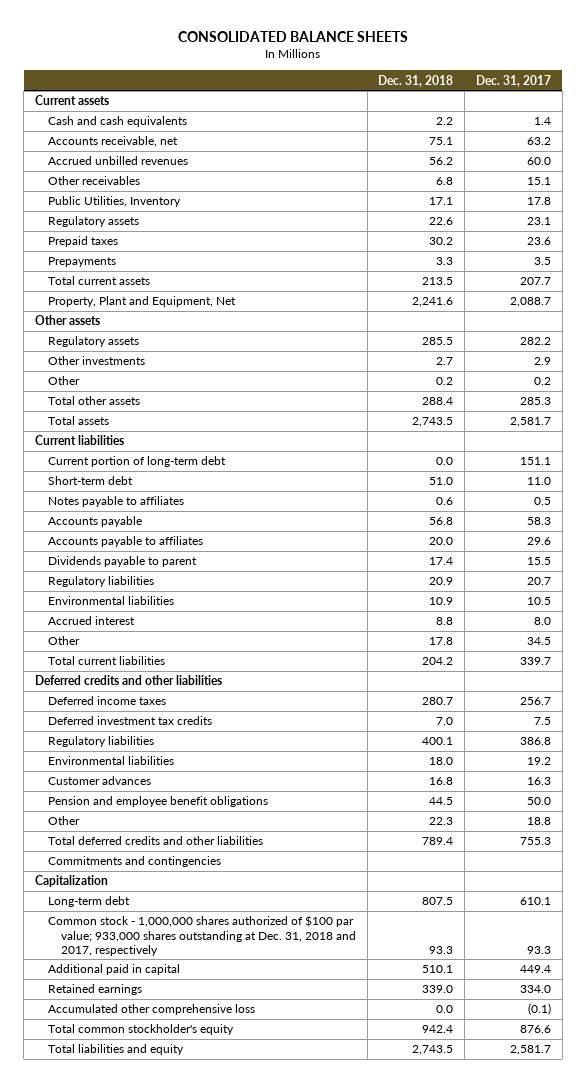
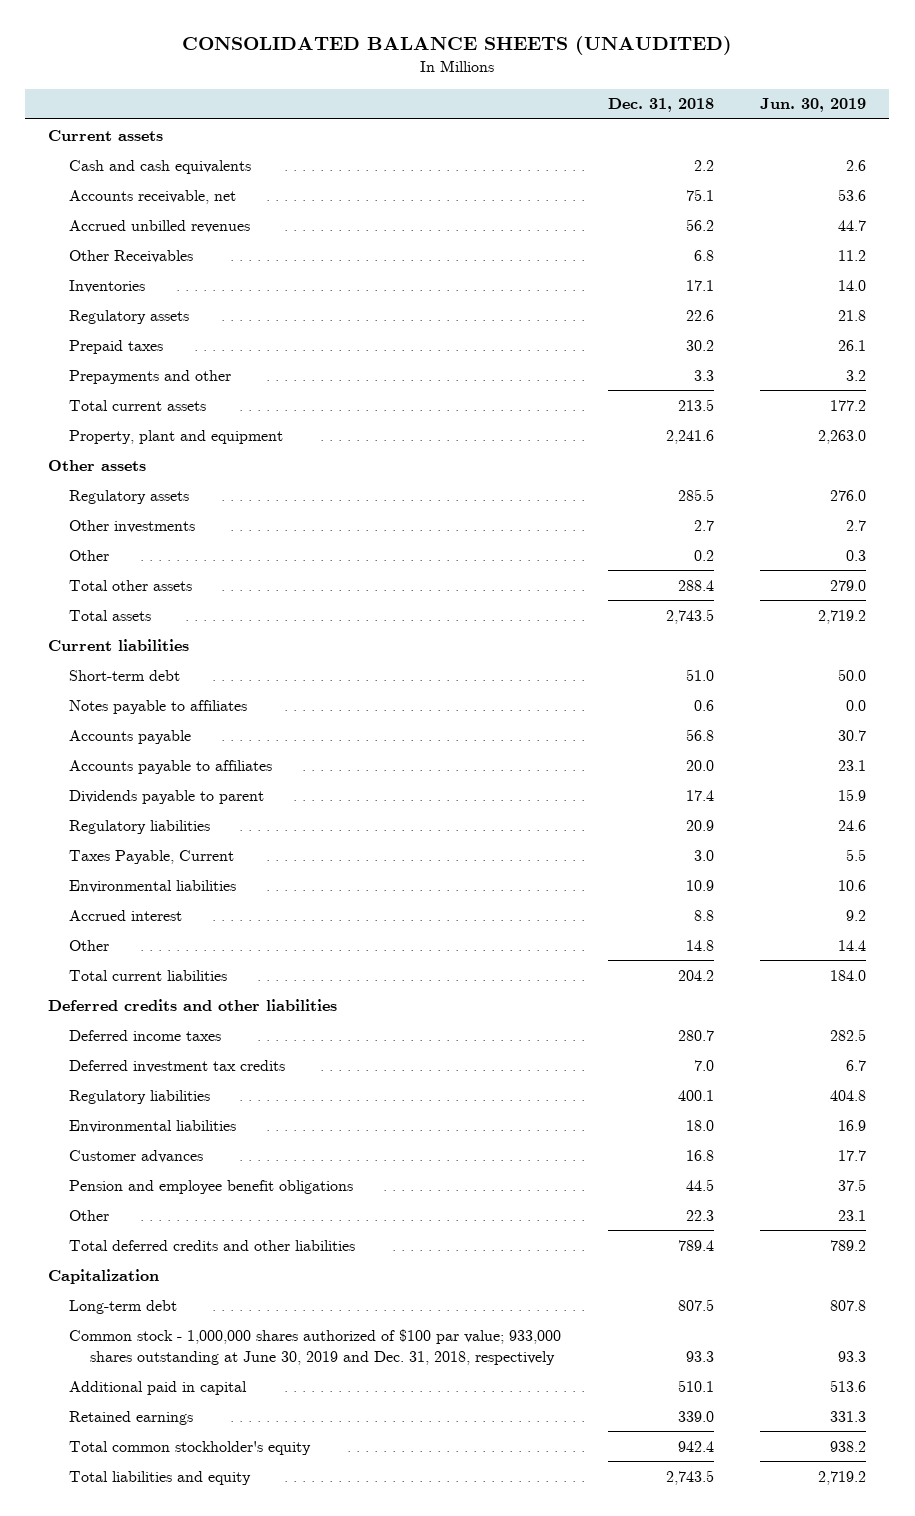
- CONSOLIDATED BALANCE SHEETS
+ CONSOLIDATED BALANCE SHEETS (UNAUDITED)
- | Dec. 31, 2018 | Dec. 31, 2017
+ | Dec. 31, 2018 | Jun. 30, 2019
- Other receivables | 6.8 | 15.1
- Public Utilities, Inventory | 17.1 | 17.8
+ Other Receivables | 6.8 | 11.2
+ Inventories | 17.1 | 14.0
- Prepayments | 3.3 | 3.5
+ Prepayments and other | 3.3 | 3.2
- Property, Plant and Equipment, Net | 2,241.6 | 2,088.7
+ Property, plant and equipment | 2,241.6 | 2,263.0
- Current portion of long-term debt | 0.0 | 151.1
+ Taxes Payable, Current | 3.0 | 5.5
- Other | 17.8 | 34.5
+ Other | 14.8 | 14.4
- Commitments and contingencies
- Common stock - 1,000,000 shares authorized of $100 par value; 933,000 shares outstanding at Dec. 31, 2018 and 2017, respectively | 93.3 | 93.3
+ Common stock - 1,000,000 shares authorized of $100 par value; 933,000 shares outstanding at June 30, 2019 and Dec. 31, 2018, respectively | 93.3 | 93.3
- Accumulated other comprehensive loss | 0.0 | (0.1)

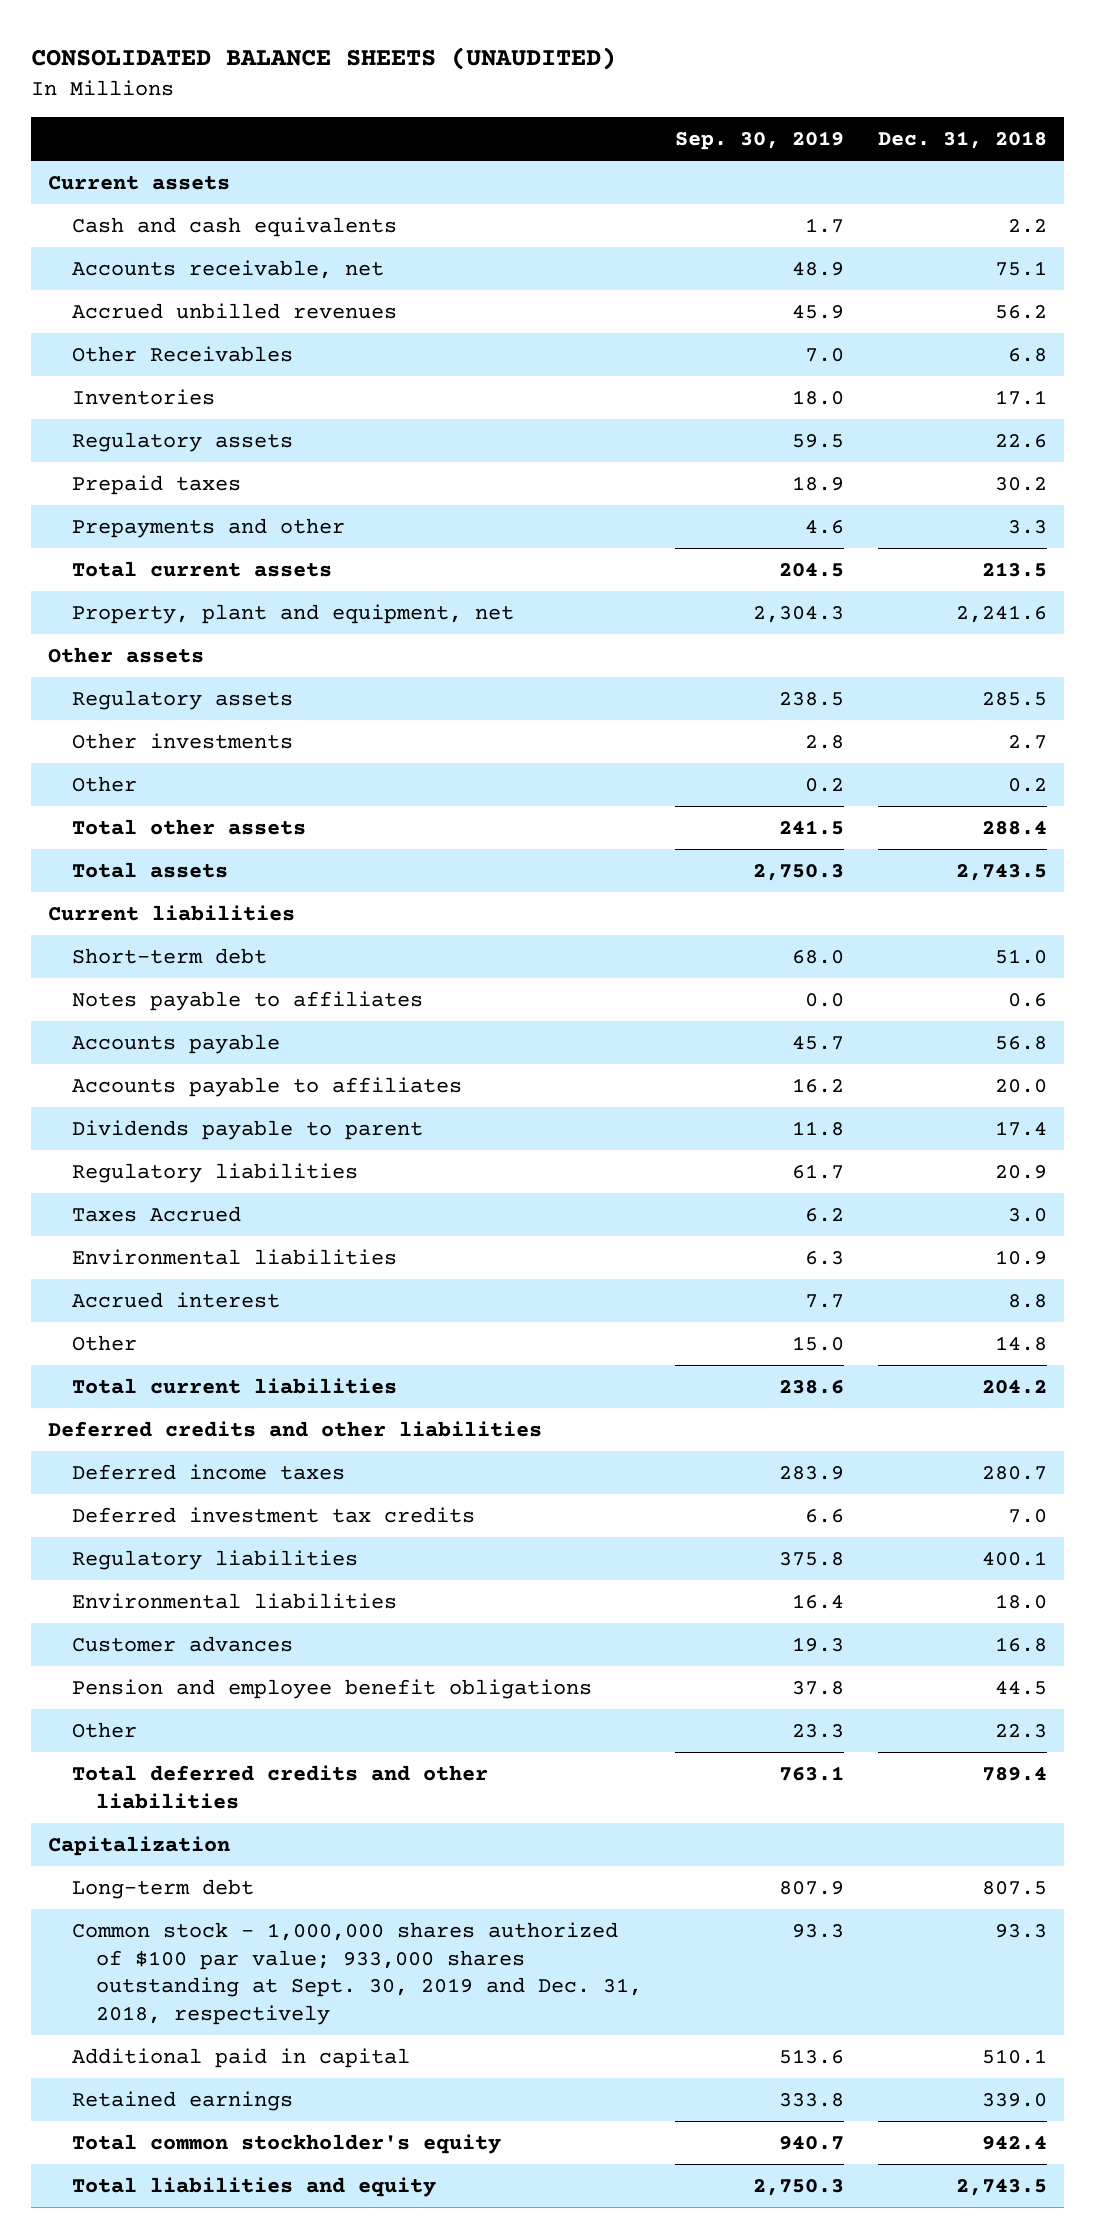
- | Dec. 31, 2018 | Jun. 30, 2019
+ | Sep. 30, 2019 | Dec. 31, 2018
- Property, plant and equipment | 2,241.6 | 2,263.0
+ Property, plant and equipment, net | 2,304.3 | 2,241.6
- Taxes Payable, Current | 3.0 | 5.5
+ Taxes Accrued | 6.2 | 3.0
- Common stock - 1,000,000 shares authorized of $100 par value; 933,000 shares outstanding at June 30, 2019 and Dec. 31, 2018, respectively | 93.3 | 93.3
+ Common stock - 1,000,000 shares authorized of $100 par value; 933,000 shares outstanding at Sept. 30, 2019 and Dec. 31, 2018, respectively | 93.3 | 93.3

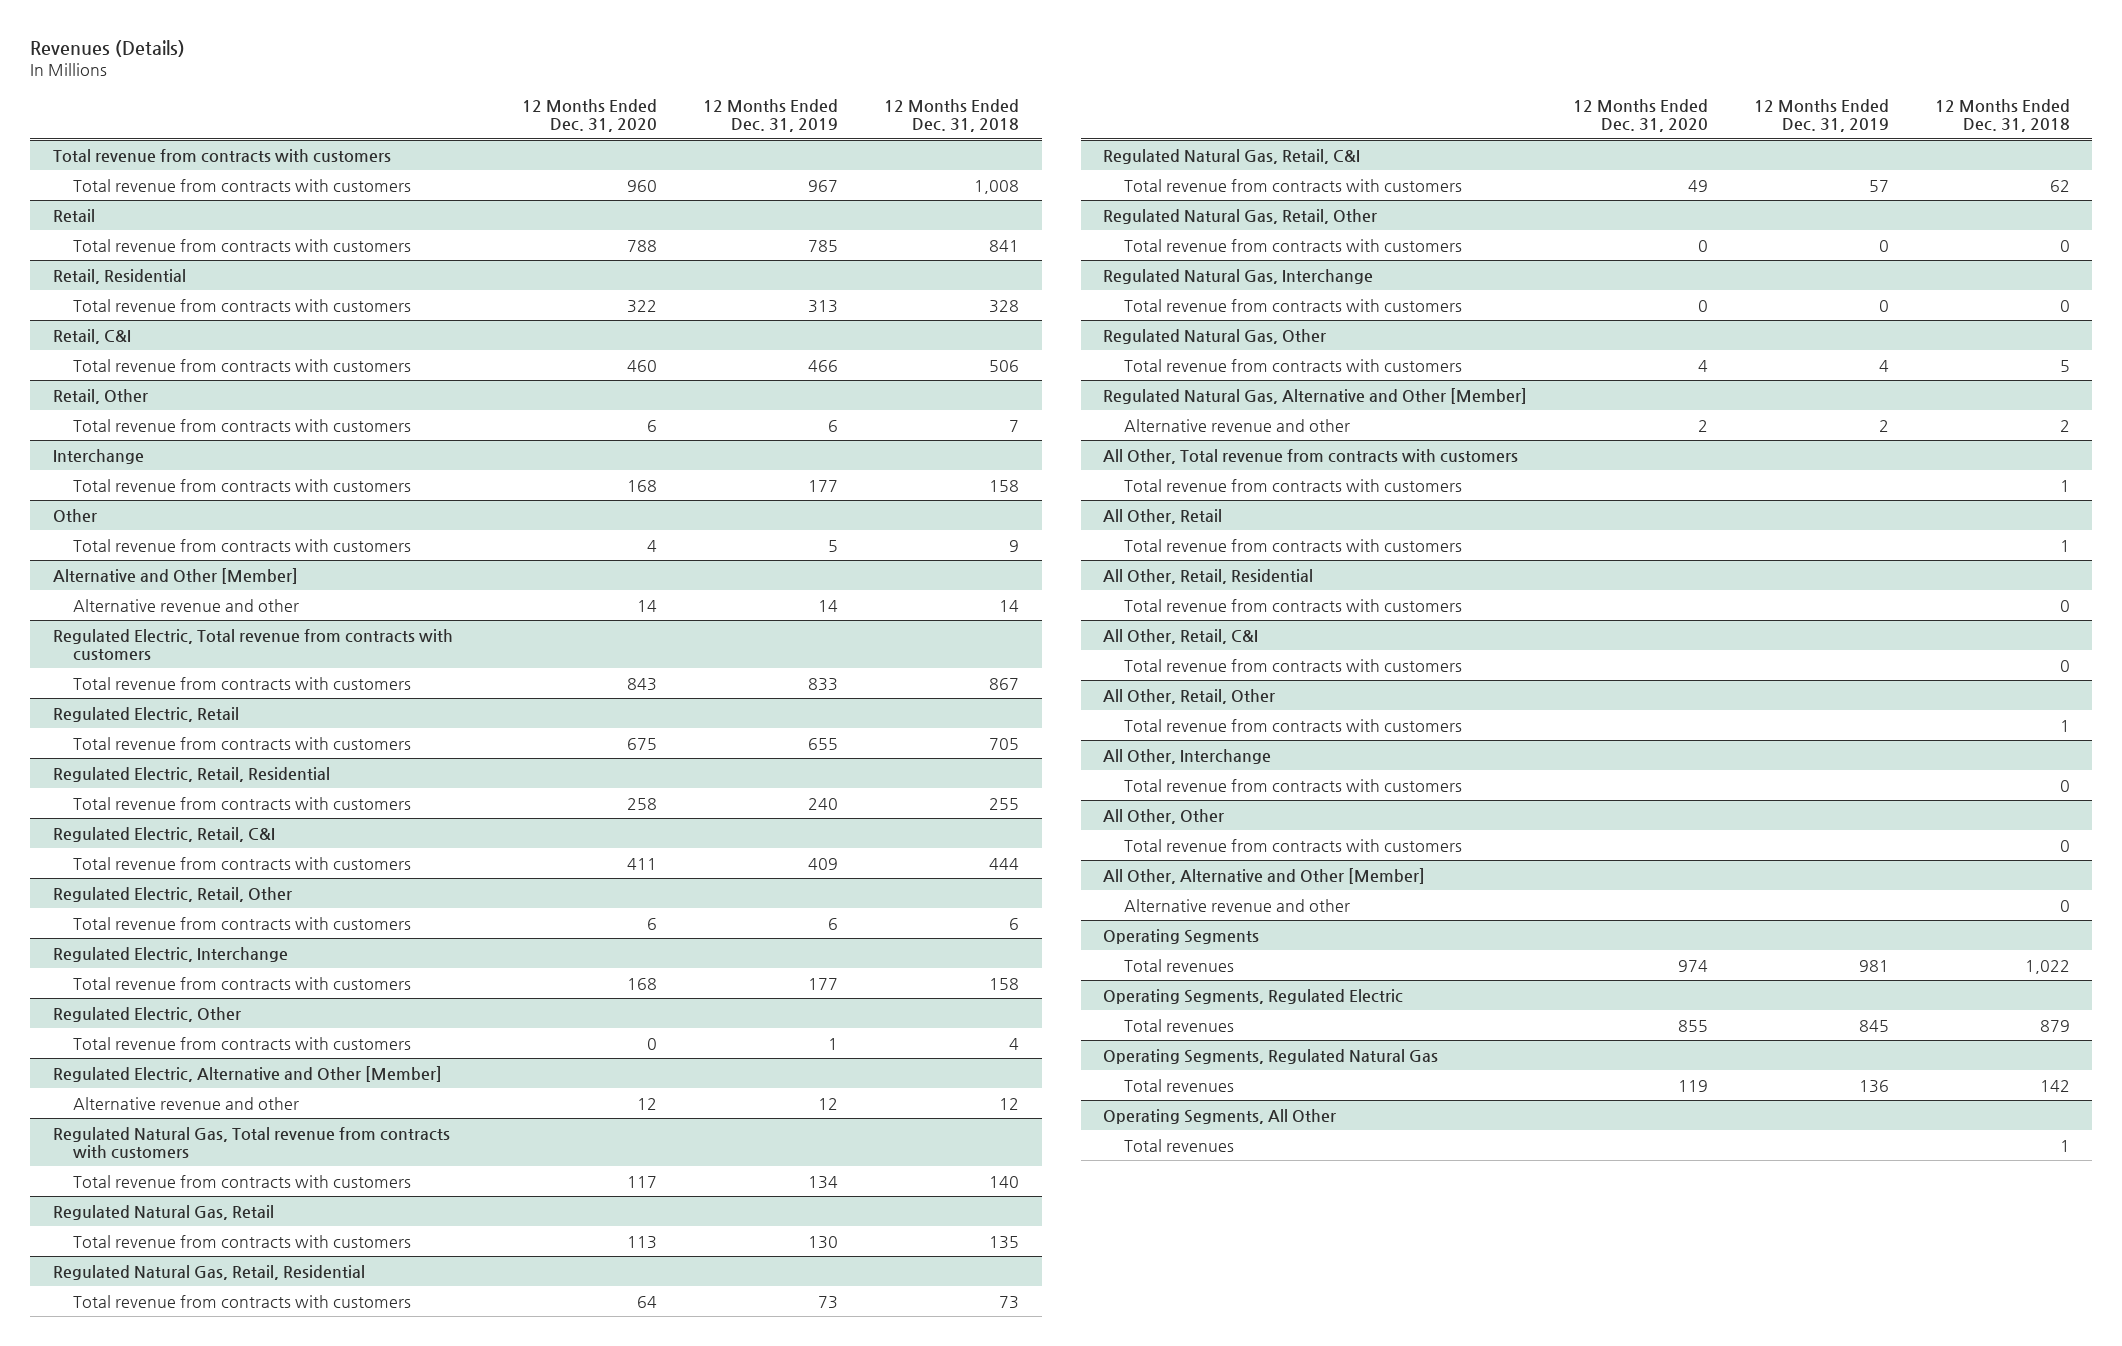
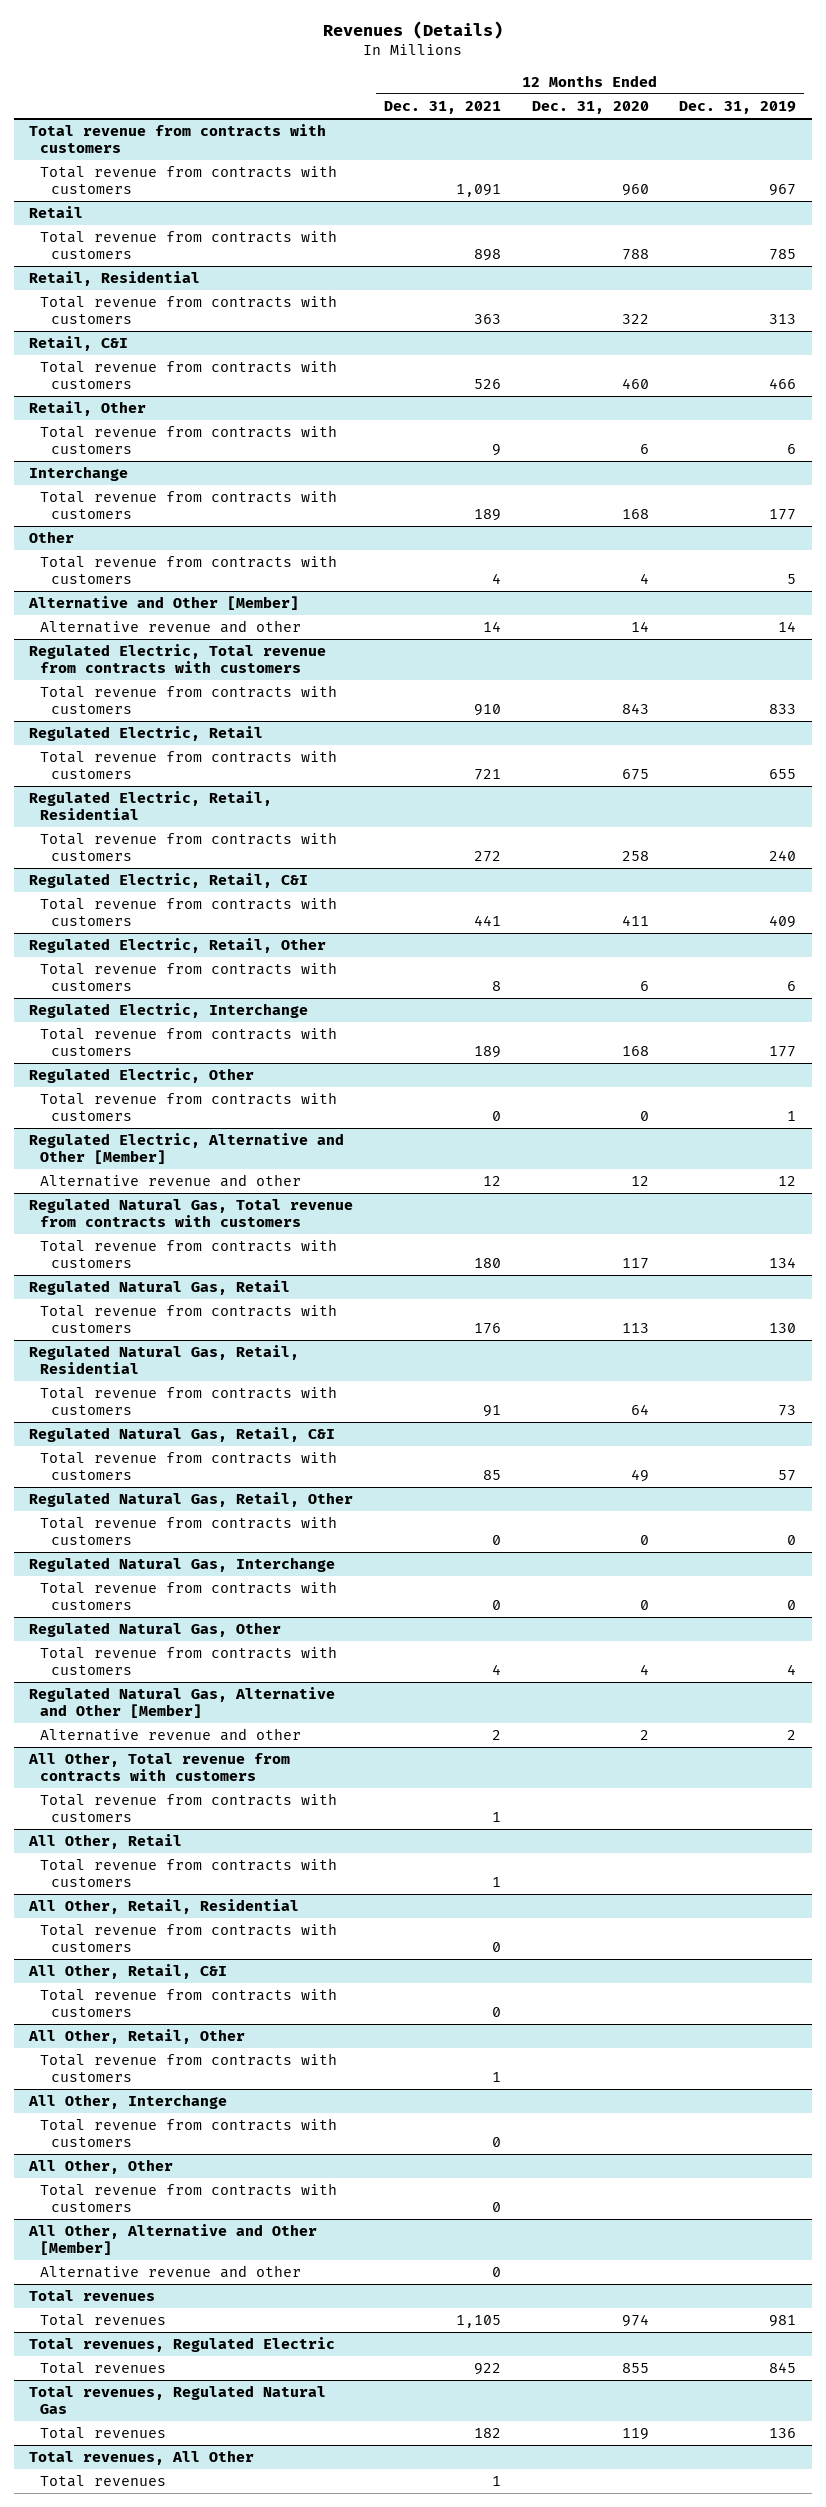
- | 12 Months Ended Dec. 31, 2020 | 12 Months Ended Dec. 31, 2019 | 12 Months Ended Dec. 31, 2018
+ | 12 Months Ended Dec. 31, 2021 | 12 Months Ended Dec. 31, 2020 | 12 Months Ended Dec. 31, 2019
- Operating Segments
+ Total revenues
- Operating Segments, Regulated Electric
+ Total revenues, Regulated Electric
- Operating Segments, Regulated Natural Gas
+ Total revenues, Regulated Natural Gas
- Operating Segments, All Other
+ Total revenues, All Other

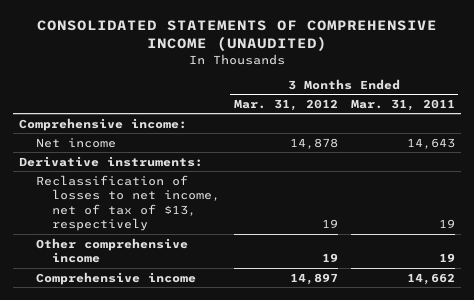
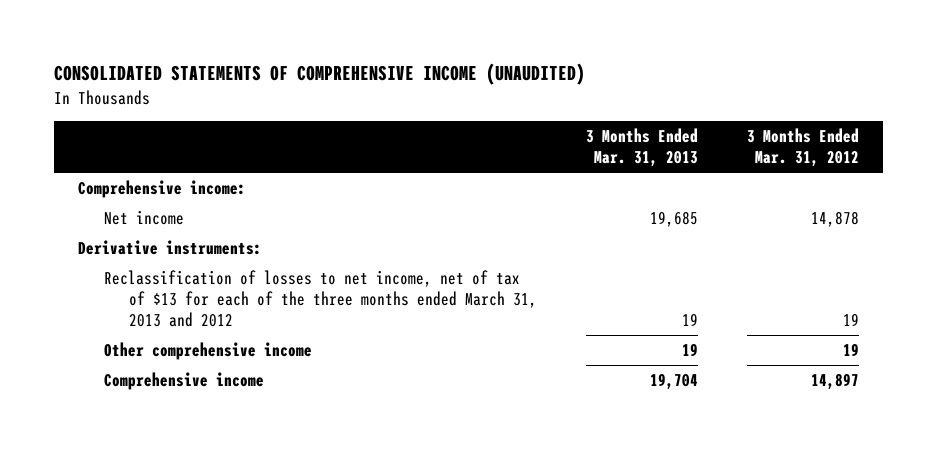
- | 3 Months Ended Mar. 31, 2012 | 3 Months Ended Mar. 31, 2011
+ | 3 Months Ended Mar. 31, 2013 | 3 Months Ended Mar. 31, 2012
- Reclassification of losses to net income, net of tax of $13, respectively | 19 | 19
+ Reclassification of losses to net income, net of tax of $13 for each of the three months ended March 31, 2013 and 2012 | 19 | 19

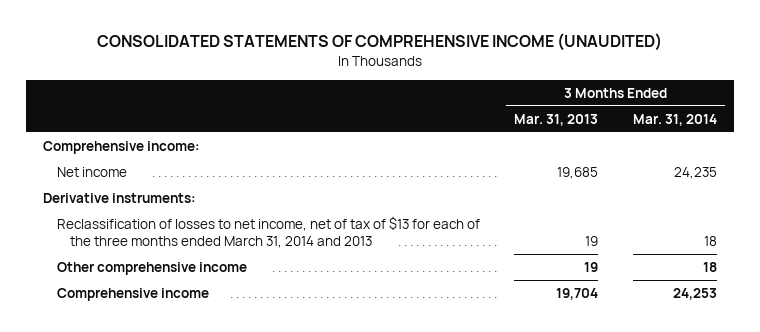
- | 3 Months Ended Mar. 31, 2013 | 3 Months Ended Mar. 31, 2012
+ | 3 Months Ended Mar. 31, 2013 | 3 Months Ended Mar. 31, 2014
- Reclassification of losses to net income, net of tax of $13 for each of the three months ended March 31, 2013 and 2012 | 19 | 19
+ Reclassification of losses to net income, net of tax of $13 for each of the three months ended March 31, 2014 and 2013 | 19 | 18

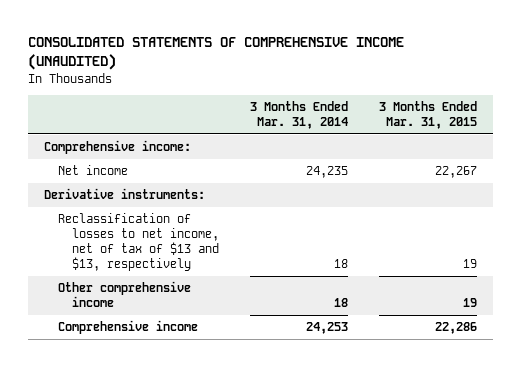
- | 3 Months Ended Mar. 31, 2013 | 3 Months Ended Mar. 31, 2014
+ | 3 Months Ended Mar. 31, 2014 | 3 Months Ended Mar. 31, 2015
- Reclassification of losses to net income, net of tax of $13 for each of the three months ended March 31, 2014 and 2013 | 19 | 18
+ Reclassification of losses to net income, net of tax of $13 and $13, respectively | 18 | 19

